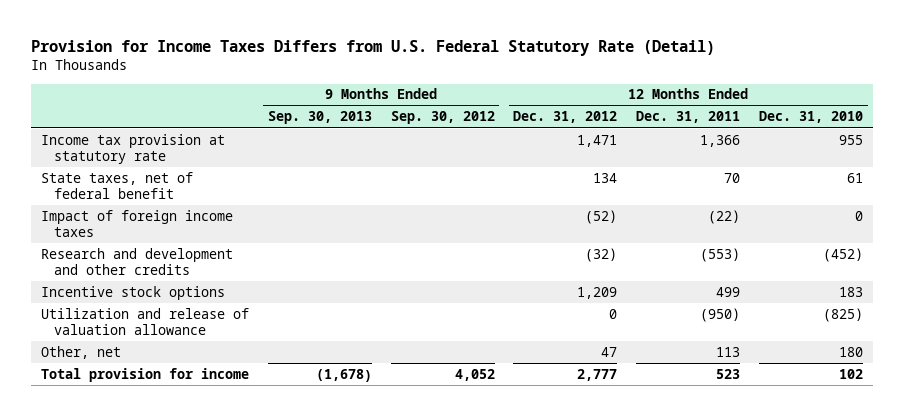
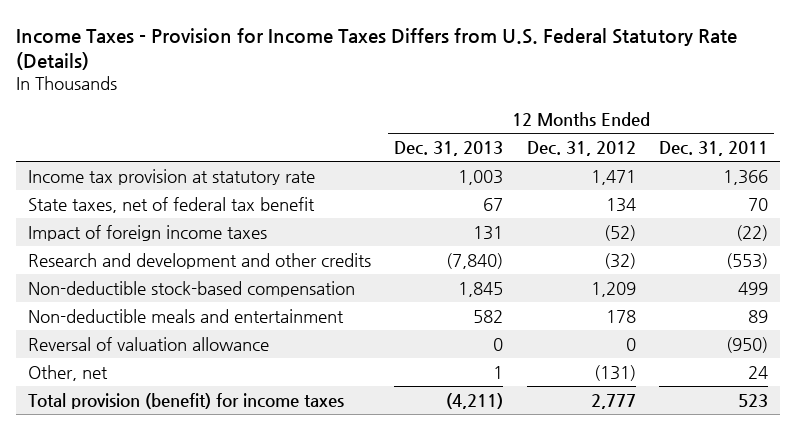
- Provision for Income Taxes Differs from U.S. Federal Statutory Rate (Detail)
+ Income Taxes - Provision for Income Taxes Differs from U.S. Federal Statutory Rate (Details)
- | 9 Months Ended Sep. 30, 2013 | 9 Months Ended Sep. 30, 2012 | 12 Months Ended Dec. 31, 2012 | 12 Months Ended Dec. 31, 2011 | 12 Months Ended Dec. 31, 2010
+ | 12 Months Ended Dec. 31, 2013 | 12 Months Ended Dec. 31, 2012 | 12 Months Ended Dec. 31, 2011
- State taxes, net of federal benefit | | | 134 | 70 | 61
+ State taxes, net of federal tax benefit | 67 | 134 | 70
- Incentive stock options | | | 1,209 | 499 | 183
- Utilization and release of valuation allowance | | | 0 | (950) | (825)
- Other, net | | | 47 | 113 | 180
- Total provision for income | (1,678) | 4,052 | 2,777 | 523 | 102
+ Non-deductible stock-based compensation | 1,845 | 1,209 | 499
+ Non-deductible meals and entertainment | 582 | 178 | 89
+ Reversal of valuation allowance | 0 | 0 | (950)
+ Other, net | 1 | (131) | 24
+ Total provision (benefit) for income taxes | (4,211) | 2,777 | 523

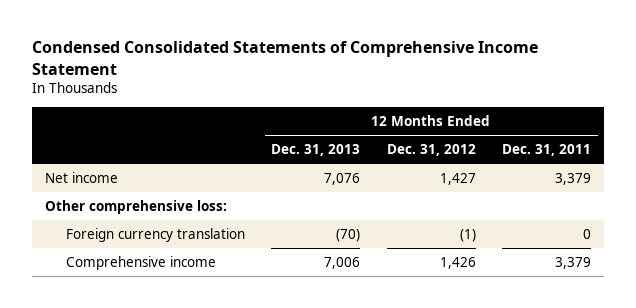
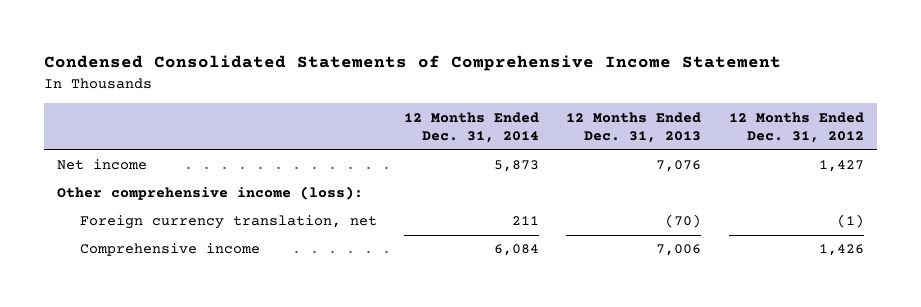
- | 12 Months Ended Dec. 31, 2013 | 12 Months Ended Dec. 31, 2012 | 12 Months Ended Dec. 31, 2011
+ | 12 Months Ended Dec. 31, 2014 | 12 Months Ended Dec. 31, 2013 | 12 Months Ended Dec. 31, 2012
- Other comprehensive loss:
- Foreign currency translation | (70) | (1) | 0
+ Other comprehensive income (loss):
+ Foreign currency translation, net | 211 | (70) | (1)

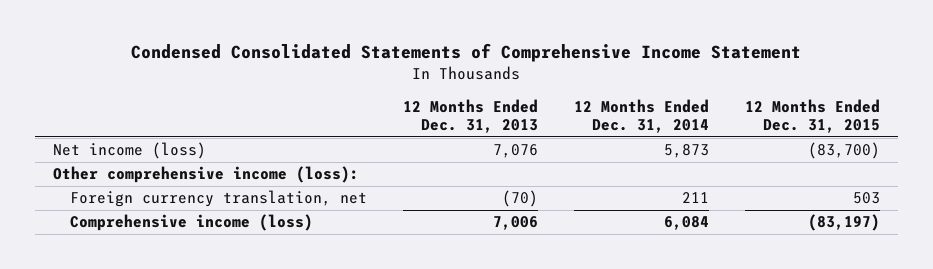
- | 12 Months Ended Dec. 31, 2014 | 12 Months Ended Dec. 31, 2013 | 12 Months Ended Dec. 31, 2012
+ | 12 Months Ended Dec. 31, 2013 | 12 Months Ended Dec. 31, 2014 | 12 Months Ended Dec. 31, 2015
- Net income | 5,873 | 7,076 | 1,427
+ Net income (loss) | 7,076 | 5,873 | (83,700)
- Comprehensive income | 6,084 | 7,006 | 1,426
+ Comprehensive income (loss) | 7,006 | 6,084 | (83,197)

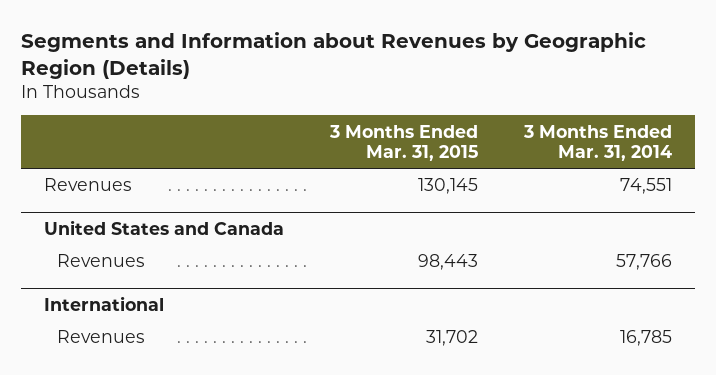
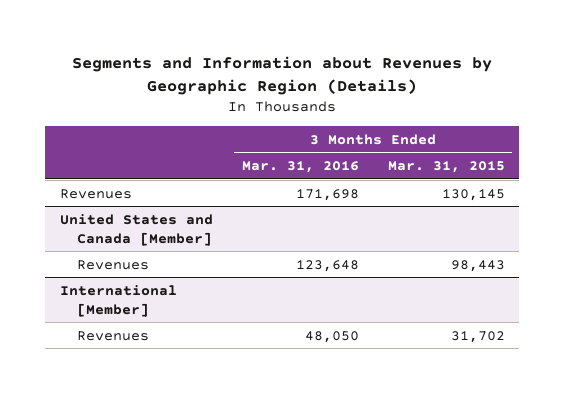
- | 3 Months Ended Mar. 31, 2015 | 3 Months Ended Mar. 31, 2014
+ | 3 Months Ended Mar. 31, 2016 | 3 Months Ended Mar. 31, 2015
- United States and Canada
+ United States and Canada [Member]
- International
+ International [Member]

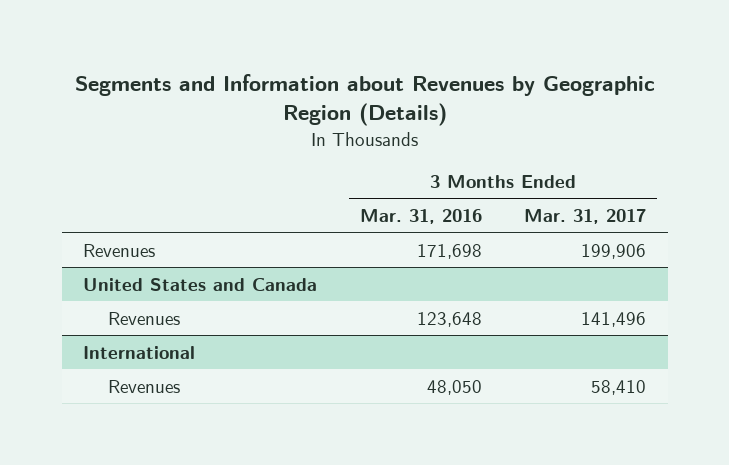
- | 3 Months Ended Mar. 31, 2016 | 3 Months Ended Mar. 31, 2015
+ | 3 Months Ended Mar. 31, 2016 | 3 Months Ended Mar. 31, 2017
- United States and Canada [Member]
+ United States and Canada
- International [Member]
+ International

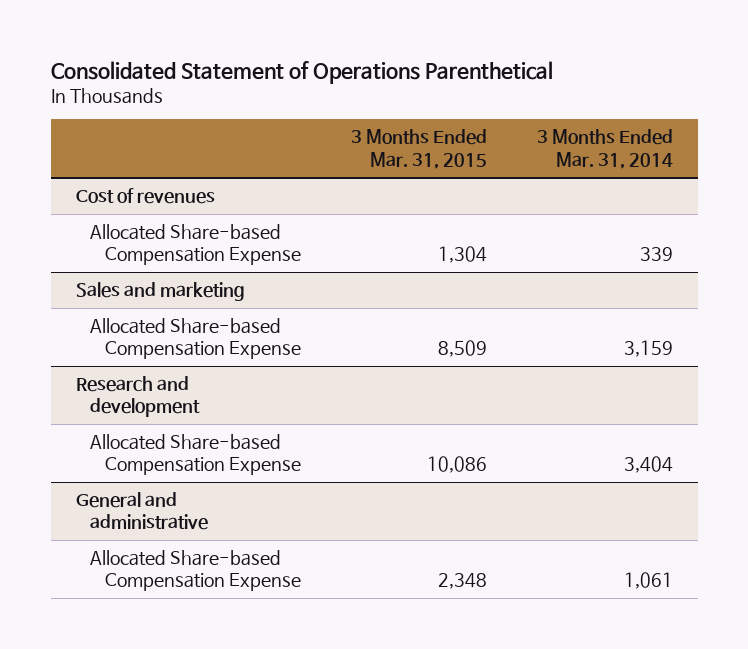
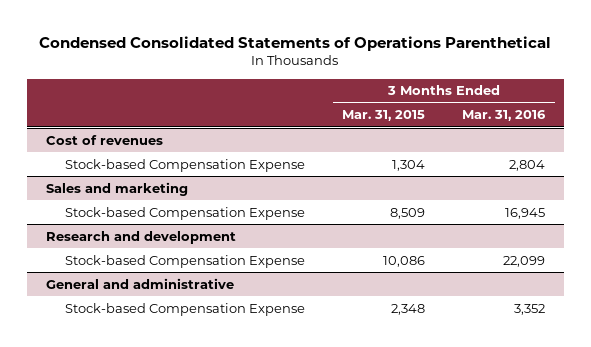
- Consolidated Statement of Operations Parenthetical
+ Condensed Consolidated Statements of Operations Parenthetical
- | 3 Months Ended Mar. 31, 2015 | 3 Months Ended Mar. 31, 2014
+ | 3 Months Ended Mar. 31, 2015 | 3 Months Ended Mar. 31, 2016
@ Cost of revenues
- Allocated Share-based Compensation Expense | 1,304 | 339
+ Stock-based Compensation Expense | 1,304 | 2,804
@ Sales and marketing
- Allocated Share-based Compensation Expense | 8,509 | 3,159
+ Stock-based Compensation Expense | 8,509 | 16,945
@ Research and development
- Allocated Share-based Compensation Expense | 10,086 | 3,404
+ Stock-based Compensation Expense | 10,086 | 22,099
@ General and administrative
- Allocated Share-based Compensation Expense | 2,348 | 1,061
+ Stock-based Compensation Expense | 2,348 | 3,352

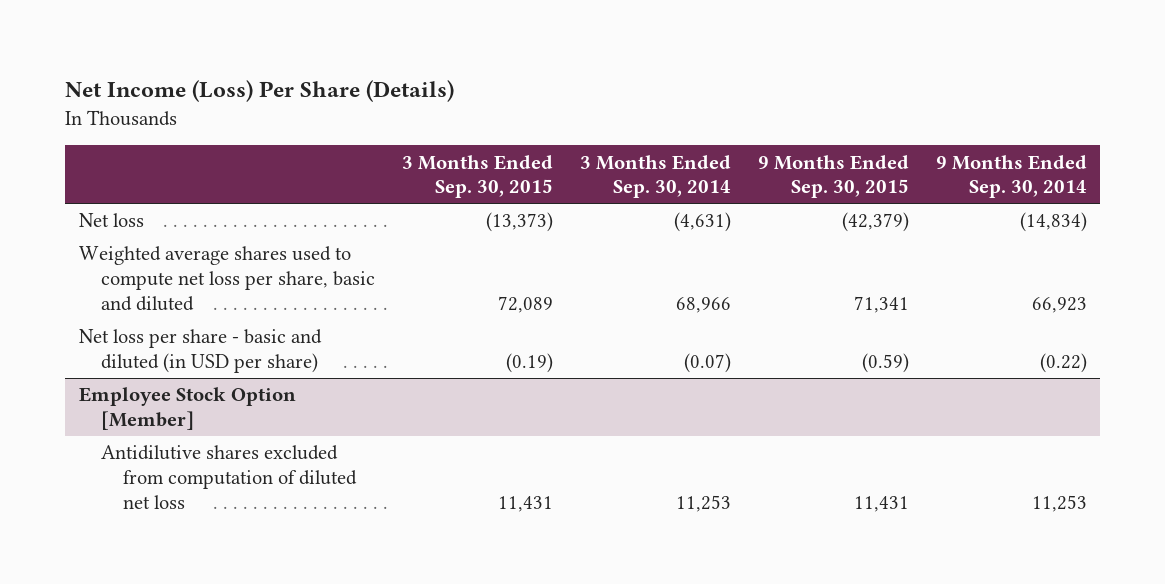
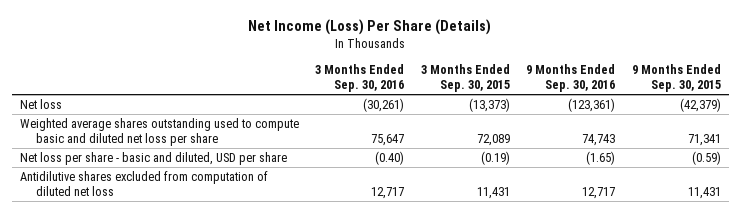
- | 3 Months Ended Sep. 30, 2015 | 3 Months Ended Sep. 30, 2014 | 9 Months Ended Sep. 30, 2015 | 9 Months Ended Sep. 30, 2014
+ | 3 Months Ended Sep. 30, 2016 | 3 Months Ended Sep. 30, 2015 | 9 Months Ended Sep. 30, 2016 | 9 Months Ended Sep. 30, 2015
- Weighted average shares used to compute net loss per share, basic and diluted | 72,089 | 68,966 | 71,341 | 66,923
- Net loss per share - basic and diluted (in USD per share) | (0.19) | (0.07) | (0.59) | (0.22)
- Employee Stock Option [Member]
+ Weighted average shares outstanding used to compute basic and diluted net loss per share | 75,647 | 72,089 | 74,743 | 71,341
+ Net loss per share - basic and diluted, USD per share | (0.40) | (0.19) | (1.65) | (0.59)

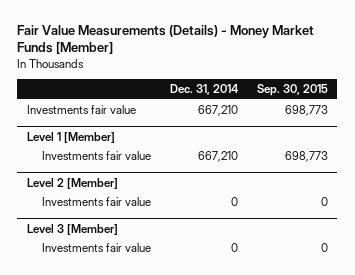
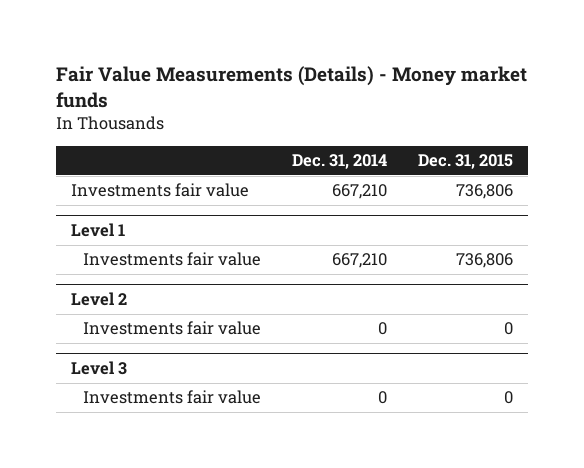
- Fair Value Measurements (Details) - Money Market Funds [Member]
+ Fair Value Measurements (Details) - Money market funds
- | Dec. 31, 2014 | Sep. 30, 2015
+ | Dec. 31, 2014 | Dec. 31, 2015
- Level 1 [Member]
+ Level 1
- Level 2 [Member]
+ Level 2
- Level 3 [Member]
+ Level 3

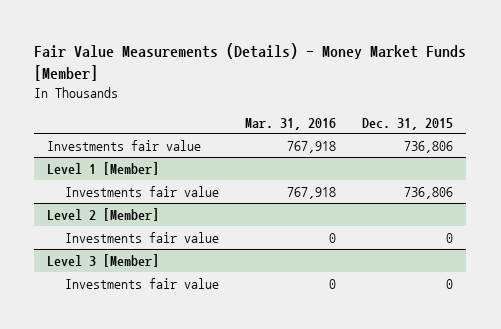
- Fair Value Measurements (Details) - Money market funds
+ Fair Value Measurements (Details) - Money Market Funds [Member]
- | Dec. 31, 2014 | Dec. 31, 2015
+ | Mar. 31, 2016 | Dec. 31, 2015
- Level 1
+ Level 1 [Member]
- Level 2
+ Level 2 [Member]
- Level 3
+ Level 3 [Member]

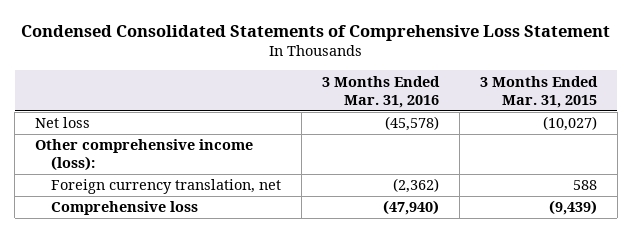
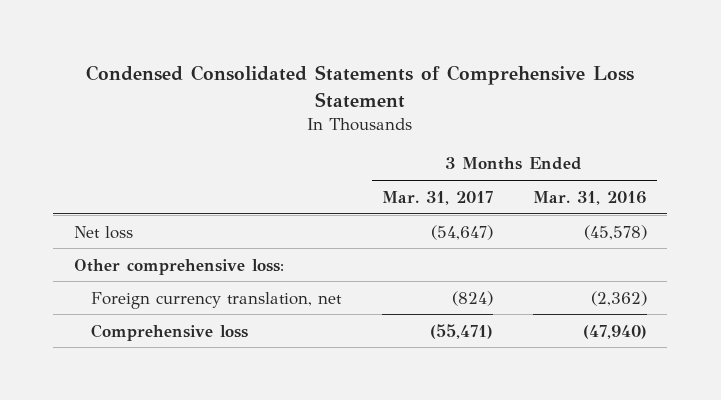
- | 3 Months Ended Mar. 31, 2016 | 3 Months Ended Mar. 31, 2015
+ | 3 Months Ended Mar. 31, 2017 | 3 Months Ended Mar. 31, 2016
- Other comprehensive income (loss):
+ Other comprehensive loss:

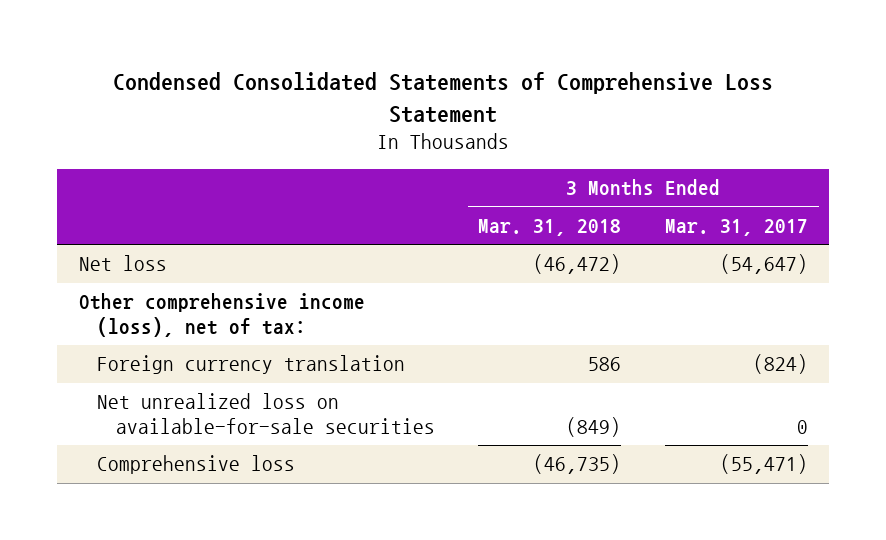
- | 3 Months Ended Mar. 31, 2017 | 3 Months Ended Mar. 31, 2016
+ | 3 Months Ended Mar. 31, 2018 | 3 Months Ended Mar. 31, 2017
- Other comprehensive loss:
- Foreign currency translation, net | (824) | (2,362)
+ Other comprehensive income (loss), net of tax:
+ Foreign currency translation | 586 | (824)
+ Net unrealized loss on available-for-sale securities | (849) | 0

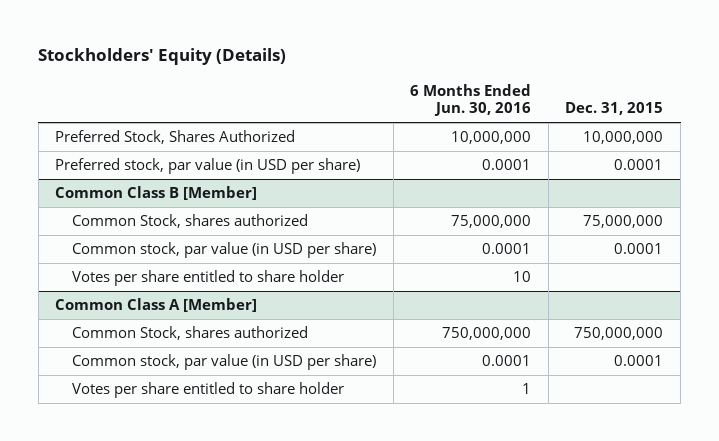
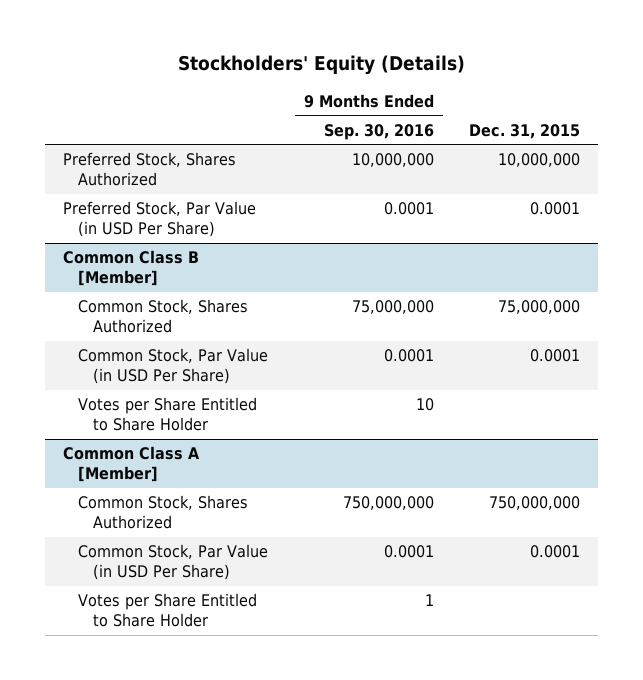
- | 6 Months Ended Jun. 30, 2016 | Dec. 31, 2015
+ | 9 Months Ended Sep. 30, 2016 | Dec. 31, 2015
- Preferred stock, par value (in USD per share) | 0.0001 | 0.0001
+ Preferred Stock, Par Value (in USD Per Share) | 0.0001 | 0.0001
@ Common Class B [Member]
- Common Stock, shares authorized | 75,000,000 | 75,000,000
- Common stock, par value (in USD per share) | 0.0001 | 0.0001
- Votes per share entitled to share holder | 10 |
+ Common Stock, Shares Authorized | 75,000,000 | 75,000,000
+ Common Stock, Par Value (in USD Per Share) | 0.0001 | 0.0001
+ Votes per Share Entitled to Share Holder | 10 |
@ Common Class A [Member]
- Common Stock, shares authorized | 750,000,000 | 750,000,000
- Common stock, par value (in USD per share) | 0.0001 | 0.0001
- Votes per share entitled to share holder | 1 |
+ Common Stock, Shares Authorized | 750,000,000 | 750,000,000
+ Common Stock, Par Value (in USD Per Share) | 0.0001 | 0.0001
+ Votes per Share Entitled to Share Holder | 1 |

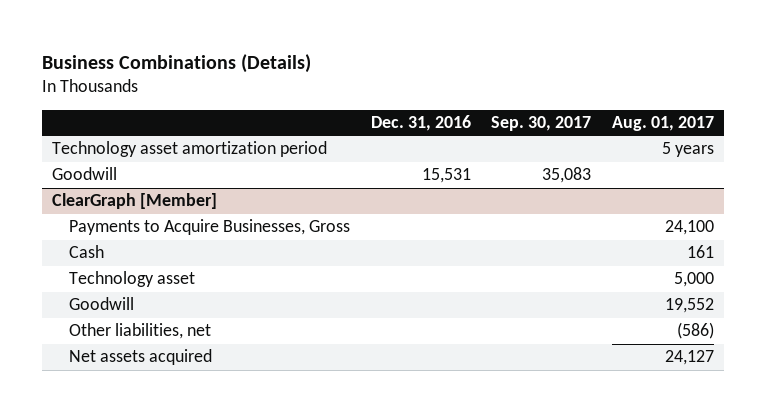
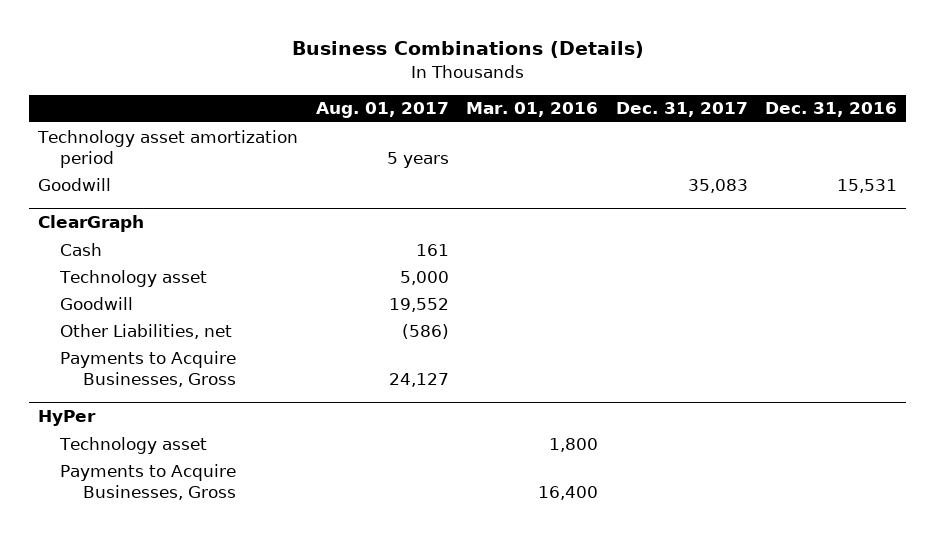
- | Dec. 31, 2016 | Sep. 30, 2017 | Aug. 01, 2017
+ | Aug. 01, 2017 | Mar. 01, 2016 | Dec. 31, 2017 | Dec. 31, 2016
- ClearGraph [Member]
- Payments to Acquire Businesses, Gross | | | 24,100
+ ClearGraph
- Other liabilities, net | | | (586)
- Net assets acquired | | | 24,127
+ Other Liabilities, net | (586) | | |
+ Payments to Acquire Businesses, Gross | 24,127 | | |
+ HyPer
+ Technology asset | | 1,800 | |
+ Payments to Acquire Businesses, Gross | | 16,400 | |

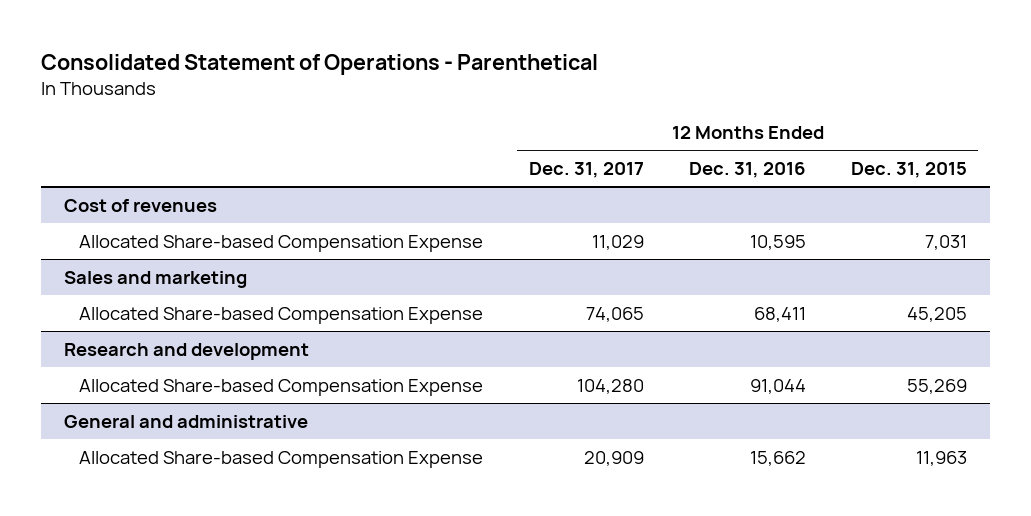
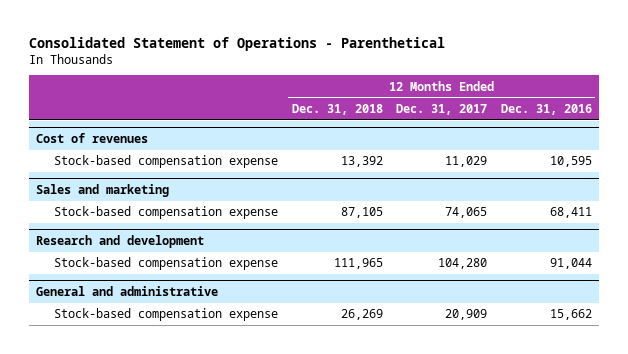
- | 12 Months Ended Dec. 31, 2017 | 12 Months Ended Dec. 31, 2016 | 12 Months Ended Dec. 31, 2015
+ | 12 Months Ended Dec. 31, 2018 | 12 Months Ended Dec. 31, 2017 | 12 Months Ended Dec. 31, 2016
@ Cost of revenues
- Allocated Share-based Compensation Expense | 11,029 | 10,595 | 7,031
+ Stock-based compensation expense | 13,392 | 11,029 | 10,595
@ Sales and marketing
- Allocated Share-based Compensation Expense | 74,065 | 68,411 | 45,205
+ Stock-based compensation expense | 87,105 | 74,065 | 68,411
@ Research and development
- Allocated Share-based Compensation Expense | 104,280 | 91,044 | 55,269
+ Stock-based compensation expense | 111,965 | 104,280 | 91,044
@ General and administrative
- Allocated Share-based Compensation Expense | 20,909 | 15,662 | 11,963
+ Stock-based compensation expense | 26,269 | 20,909 | 15,662

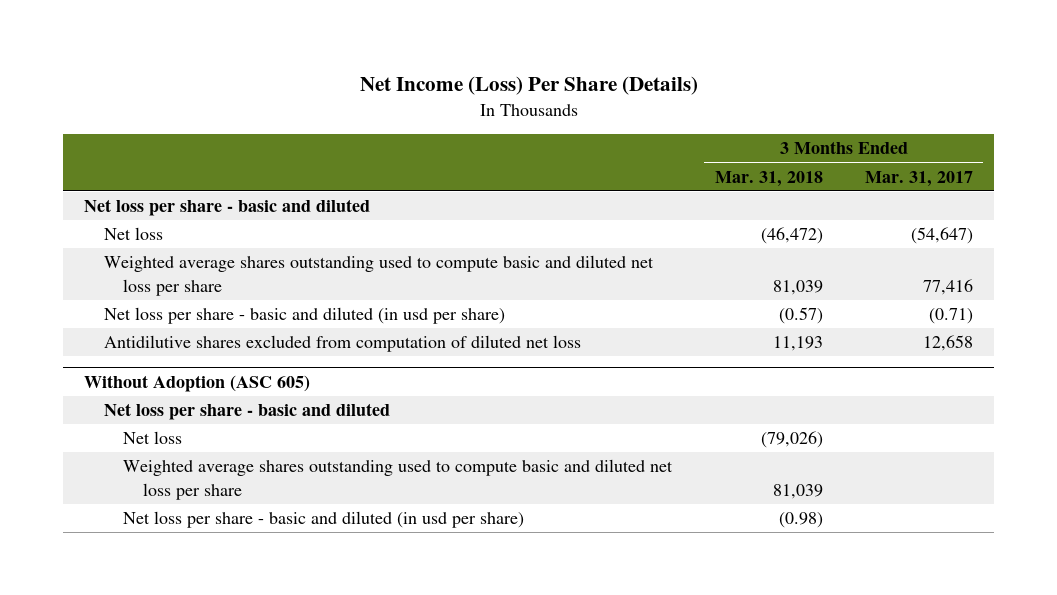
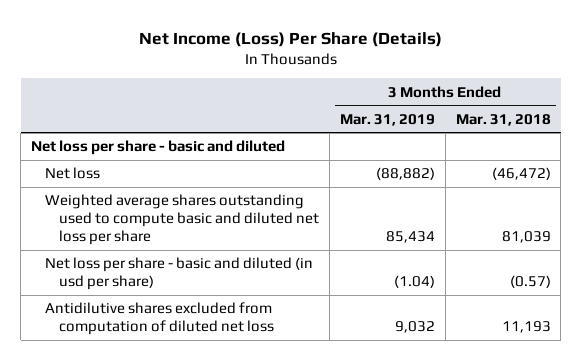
- | 3 Months Ended Mar. 31, 2018 | 3 Months Ended Mar. 31, 2017
+ | 3 Months Ended Mar. 31, 2019 | 3 Months Ended Mar. 31, 2018
- Without Adoption (ASC 605)
- Net loss per share - basic and diluted
- Net loss | (79,026) |
- Weighted average shares outstanding used to compute basic and diluted net loss per share | 81,039 |
- Net loss per share - basic and diluted (in usd per share) | (0.98) |

